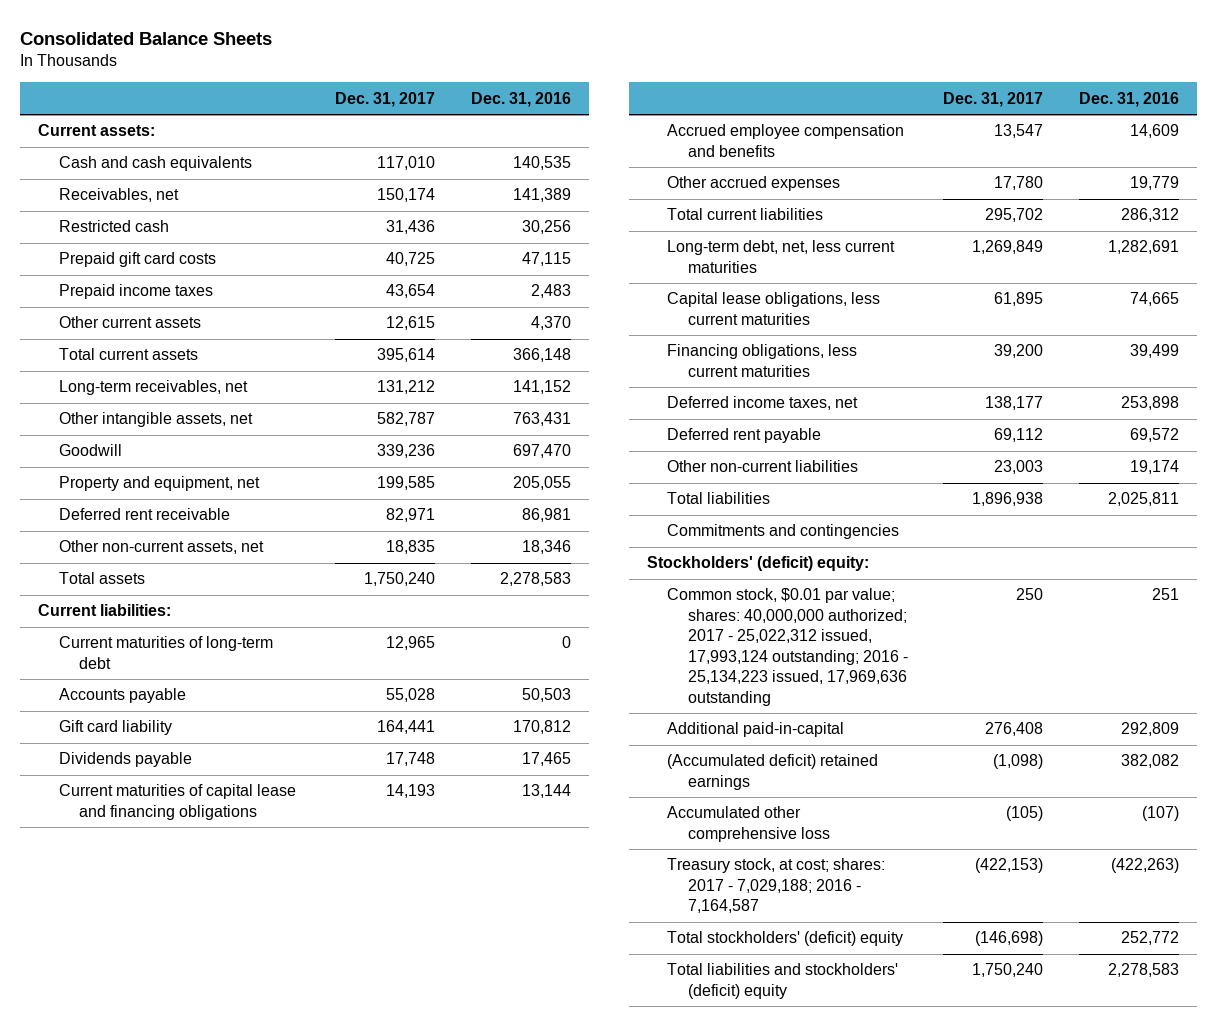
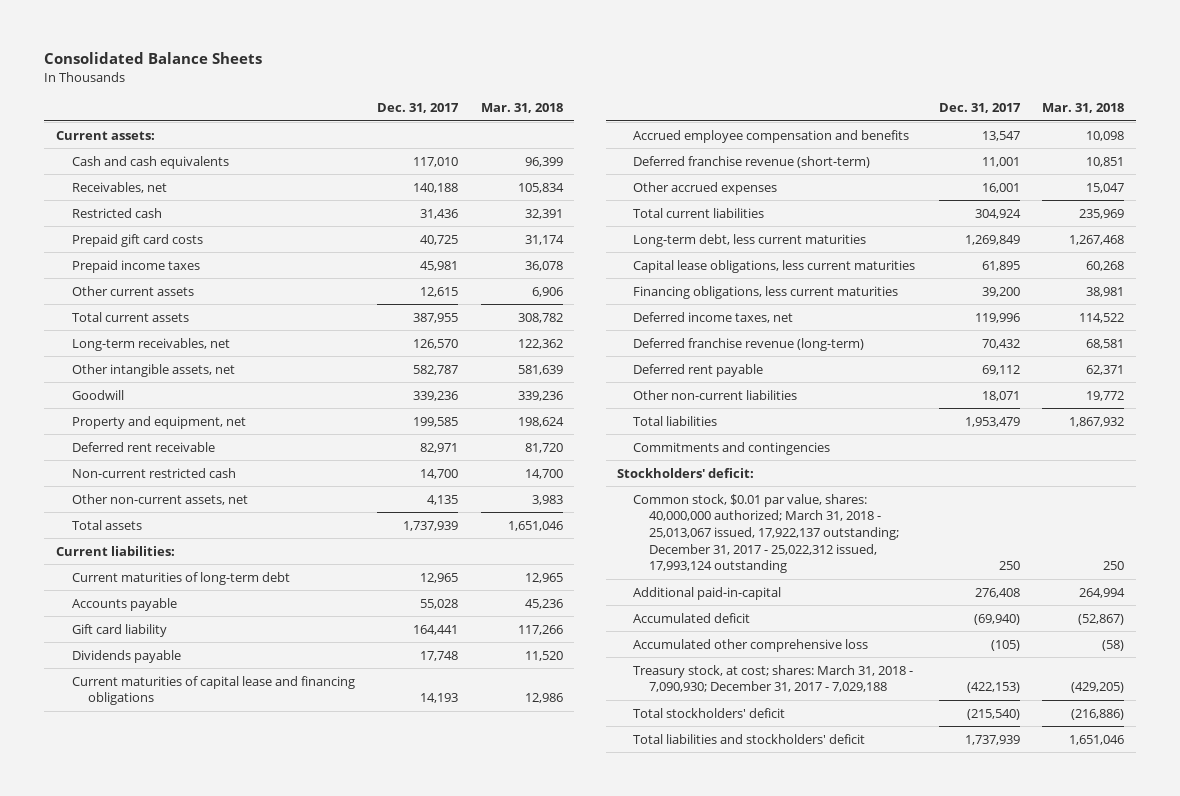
- | Dec. 31, 2017 | Dec. 31, 2016
+ | Dec. 31, 2017 | Mar. 31, 2018
- Receivables, net | 150,174 | 141,389
+ Receivables, net | 140,188 | 105,834
- Prepaid income taxes | 43,654 | 2,483
+ Prepaid income taxes | 45,981 | 36,078
- Total current assets | 395,614 | 366,148
- Long-term receivables, net | 131,212 | 141,152
+ Total current assets | 387,955 | 308,782
+ Long-term receivables, net | 126,570 | 122,362
- Other non-current assets, net | 18,835 | 18,346
- Total assets | 1,750,240 | 2,278,583
+ Non-current restricted cash | 14,700 | 14,700
+ Other non-current assets, net | 4,135 | 3,983
+ Total assets | 1,737,939 | 1,651,046
- Other accrued expenses | 17,780 | 19,779
- Total current liabilities | 295,702 | 286,312
- Long-term debt, net, less current maturities | 1,269,849 | 1,282,691
+ Deferred franchise revenue (short-term) | 11,001 | 10,851
+ Other accrued expenses | 16,001 | 15,047
+ Total current liabilities | 304,924 | 235,969
+ Long-term debt, less current maturities | 1,269,849 | 1,267,468
- Deferred income taxes, net | 138,177 | 253,898
+ Deferred income taxes, net | 119,996 | 114,522
+ Deferred franchise revenue (long-term) | 70,432 | 68,581
- Other non-current liabilities | 23,003 | 19,174
- Total liabilities | 1,896,938 | 2,025,811
+ Other non-current liabilities | 18,071 | 19,772
+ Total liabilities | 1,953,479 | 1,867,932
- Stockholders' (deficit) equity:
- Common stock, $0.01 par value; shares: 40,000,000 authorized; 2017 - 25,022,312 issued, 17,993,124 outstanding; 2016 - 25,134,223 issued, 17,969,636 outstanding | 250 | 251
+ Stockholders' deficit:
+ Common stock, $0.01 par value, shares: 40,000,000 authorized; March 31, 2018 - 25,013,067 issued, 17,922,137 outstanding; December 31, 2017 - 25,022,312 issued, 17,993,124 outstanding | 250 | 250
- (Accumulated deficit) retained earnings | (1,098) | 382,082
+ Accumulated deficit | (69,940) | (52,867)
- Treasury stock, at cost; shares: 2017 - 7,029,188; 2016 - 7,164,587 | (422,153) | (422,263)
- Total stockholders' (deficit) equity | (146,698) | 252,772
- Total liabilities and stockholders' (deficit) equity | 1,750,240 | 2,278,583
+ Treasury stock, at cost; shares: March 31, 2018 - 7,090,930; December 31, 2017 - 7,029,188 | (422,153) | (429,205)
+ Total stockholders' deficit | (215,540) | (216,886)
+ Total liabilities and stockholders' deficit | 1,737,939 | 1,651,046

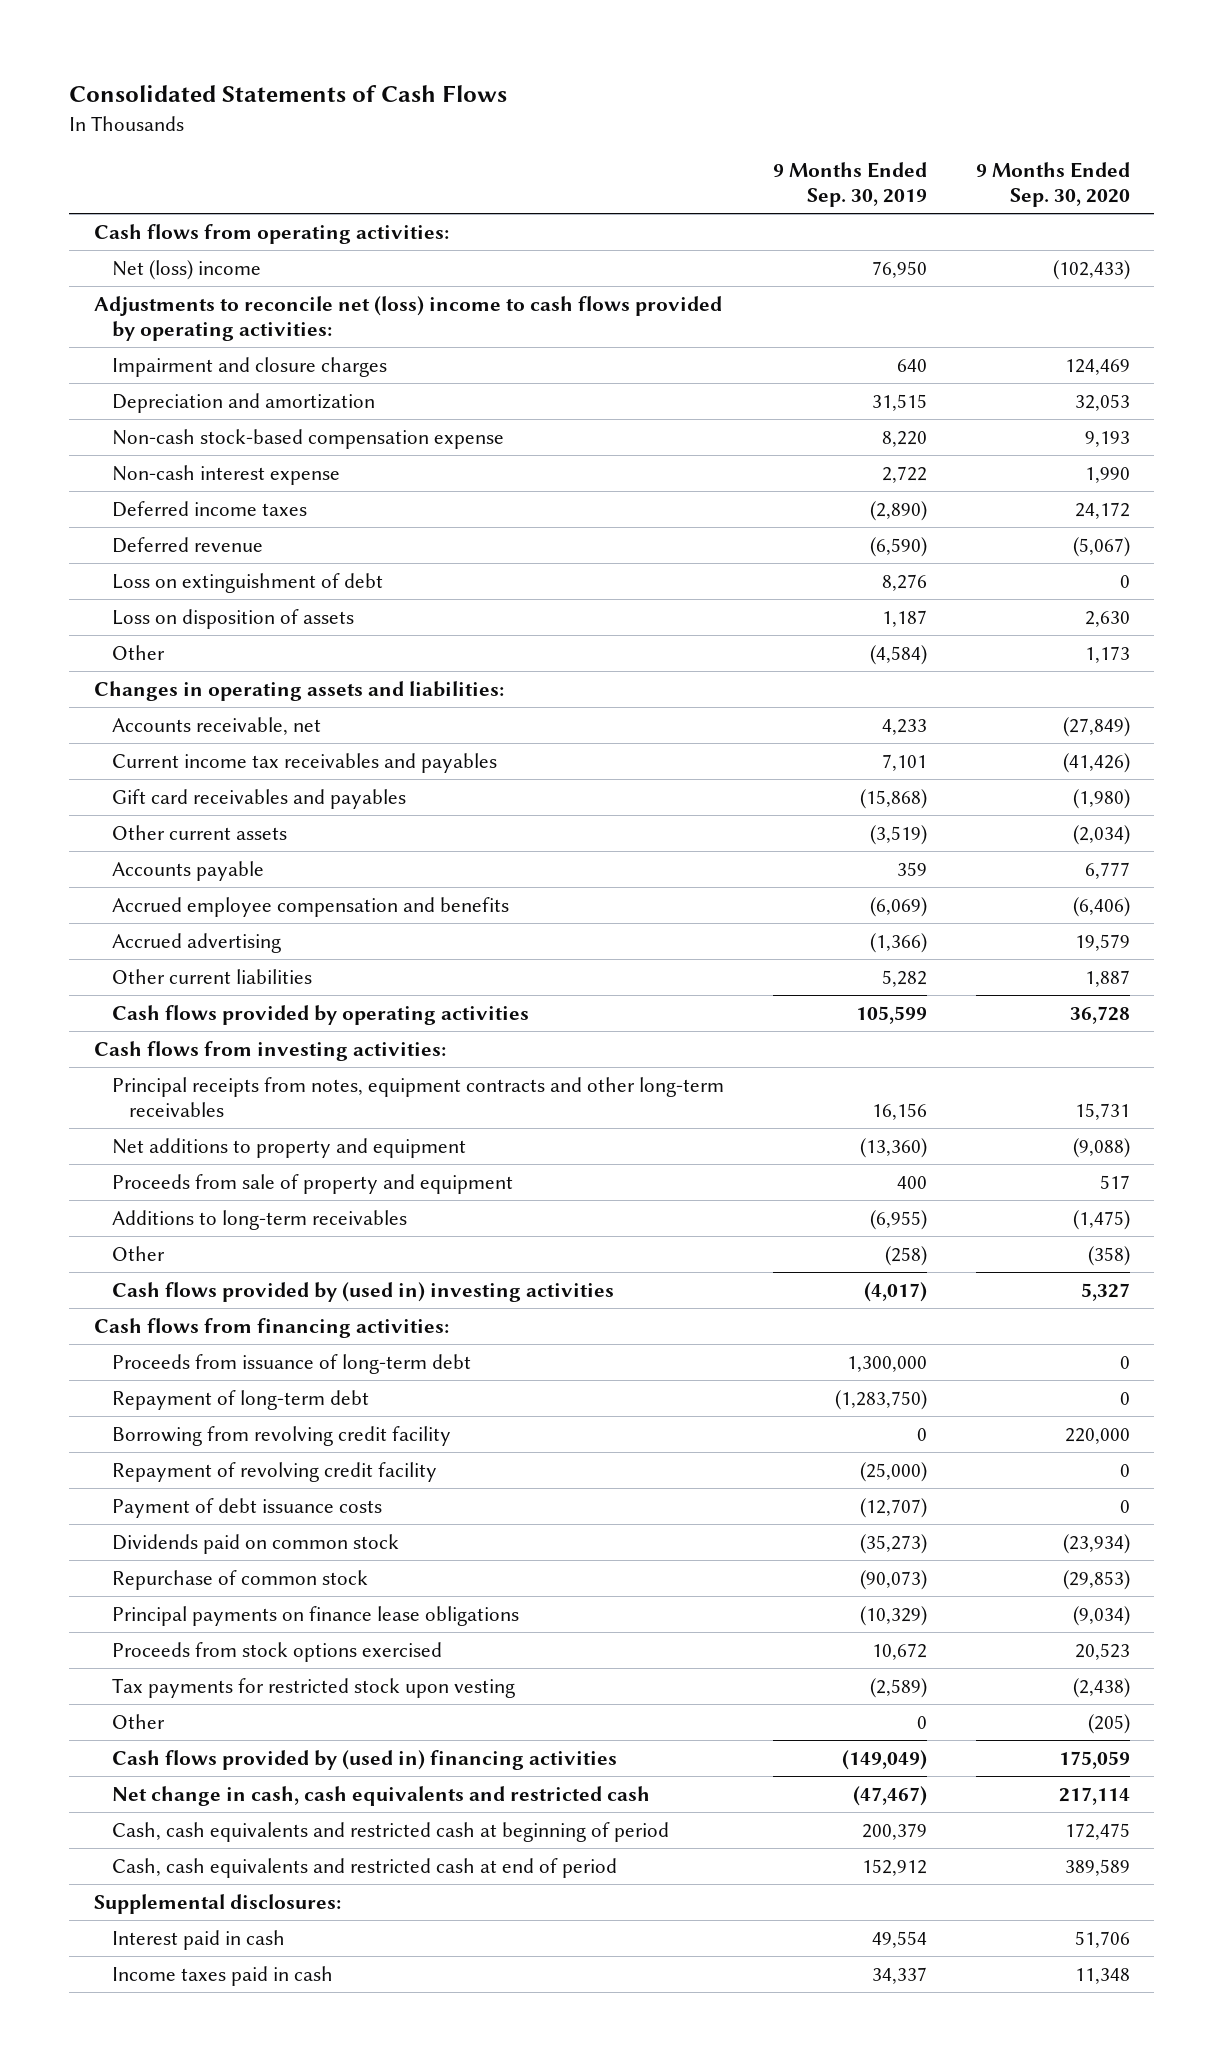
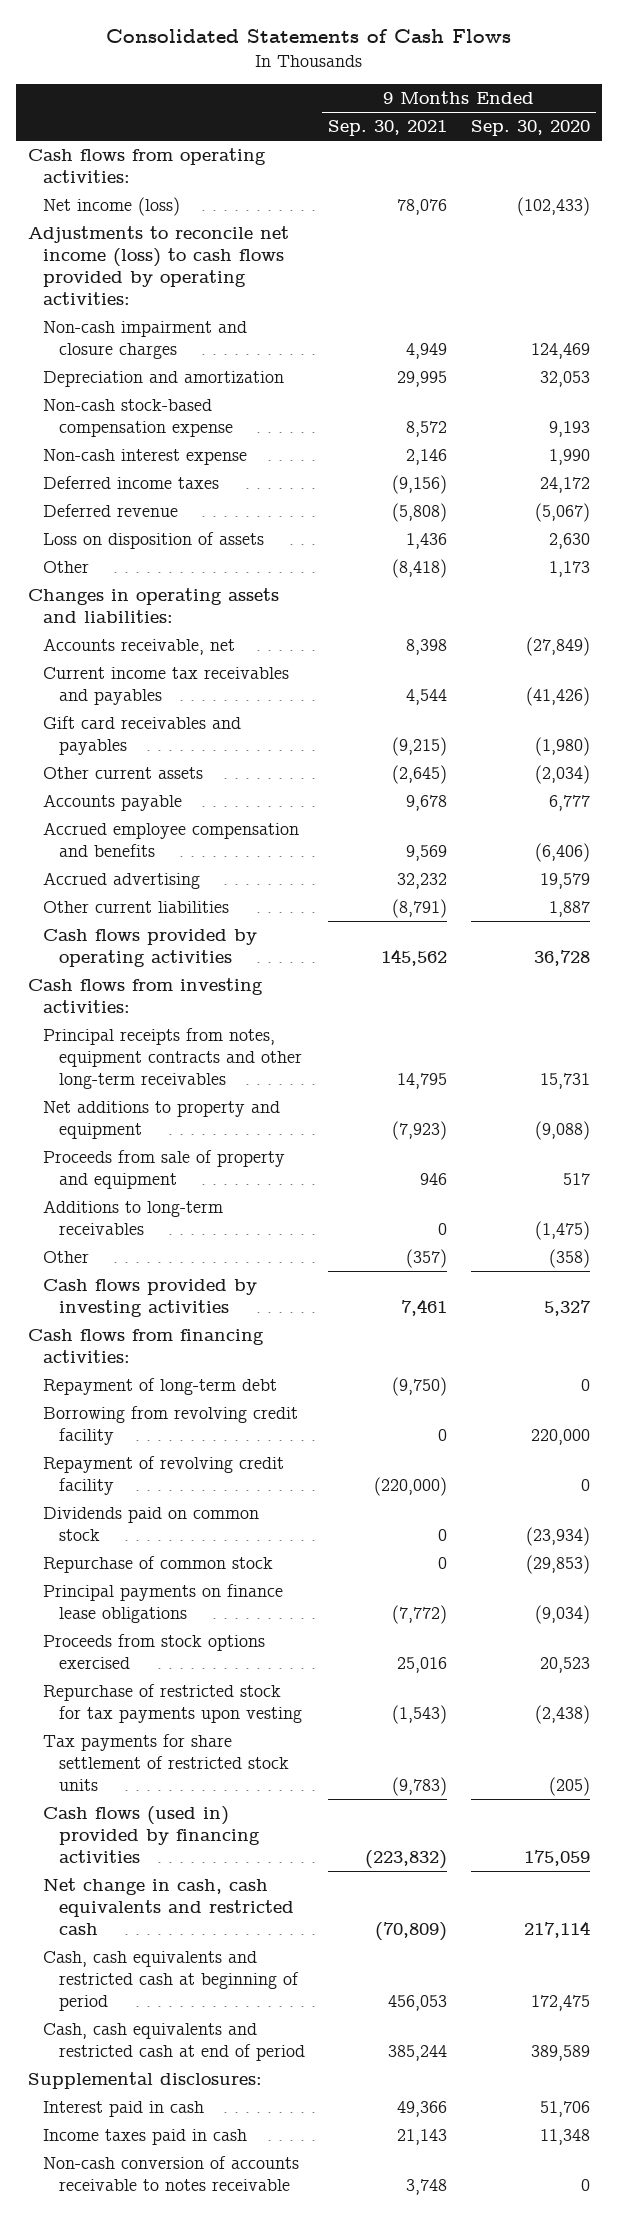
- | 9 Months Ended Sep. 30, 2019 | 9 Months Ended Sep. 30, 2020
+ | 9 Months Ended Sep. 30, 2021 | 9 Months Ended Sep. 30, 2020
- Net (loss) income | 76,950 | (102,433)
- Adjustments to reconcile net (loss) income to cash flows provided by operating activities:
- Impairment and closure charges | 640 | 124,469
+ Net income (loss) | 78,076 | (102,433)
+ Adjustments to reconcile net income (loss) to cash flows provided by operating activities:
+ Non-cash impairment and closure charges | 4,949 | 124,469
- Loss on extinguishment of debt | 8,276 | 0
- Cash flows provided by (used in) investing activities | (4,017) | 5,327
+ Cash flows provided by investing activities | 7,461 | 5,327
- Proceeds from issuance of long-term debt | 1,300,000 | 0
- Payment of debt issuance costs | (12,707) | 0
- Tax payments for restricted stock upon vesting | (2,589) | (2,438)
- Other | 0 | (205)
- Cash flows provided by (used in) financing activities | (149,049) | 175,059
+ Repurchase of restricted stock for tax payments upon vesting | (1,543) | (2,438)
+ Tax payments for share settlement of restricted stock units | (9,783) | (205)
+ Cash flows (used in) provided by financing activities | (223,832) | 175,059
+ Non-cash conversion of accounts receivable to notes receivable | 3,748 | 0

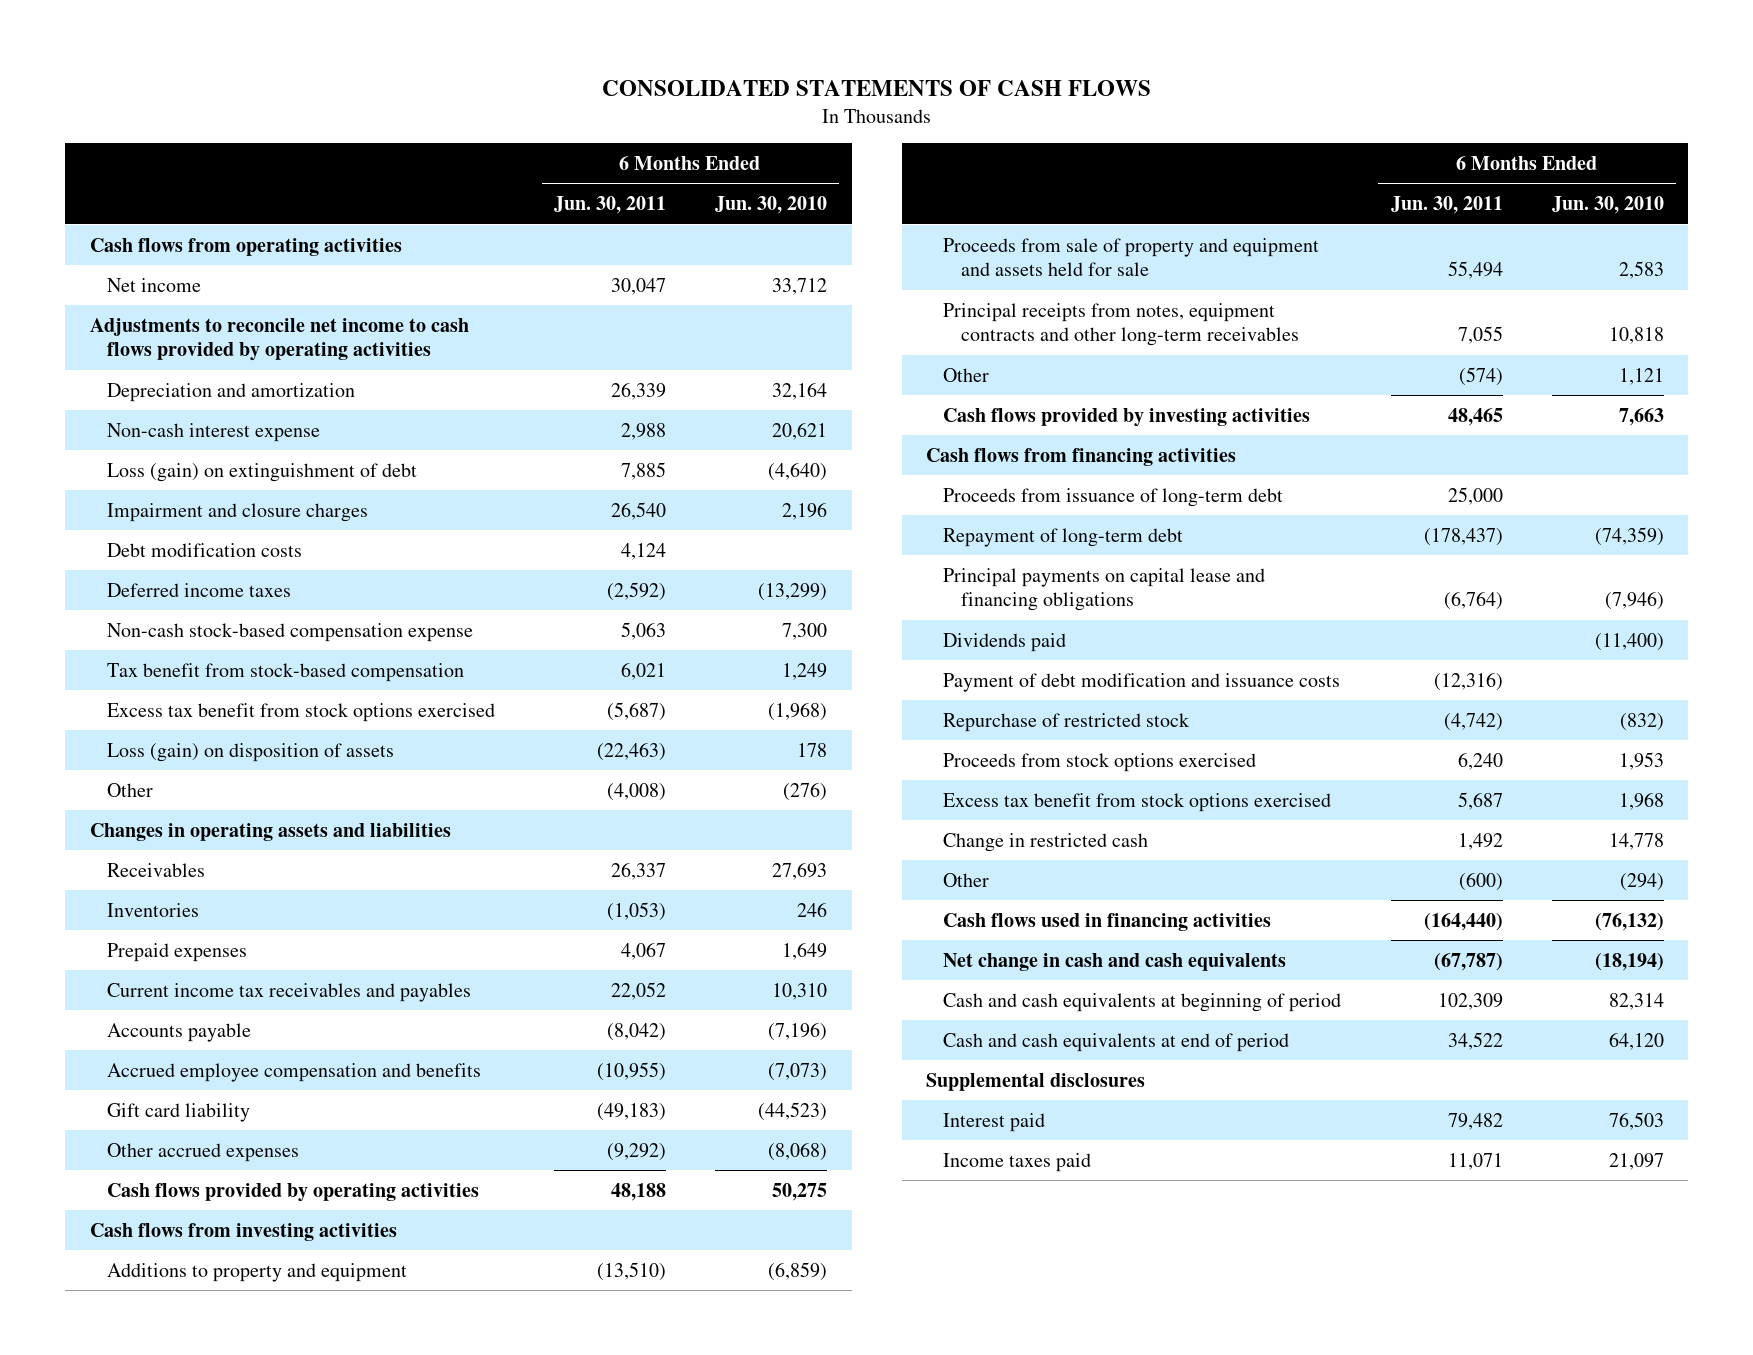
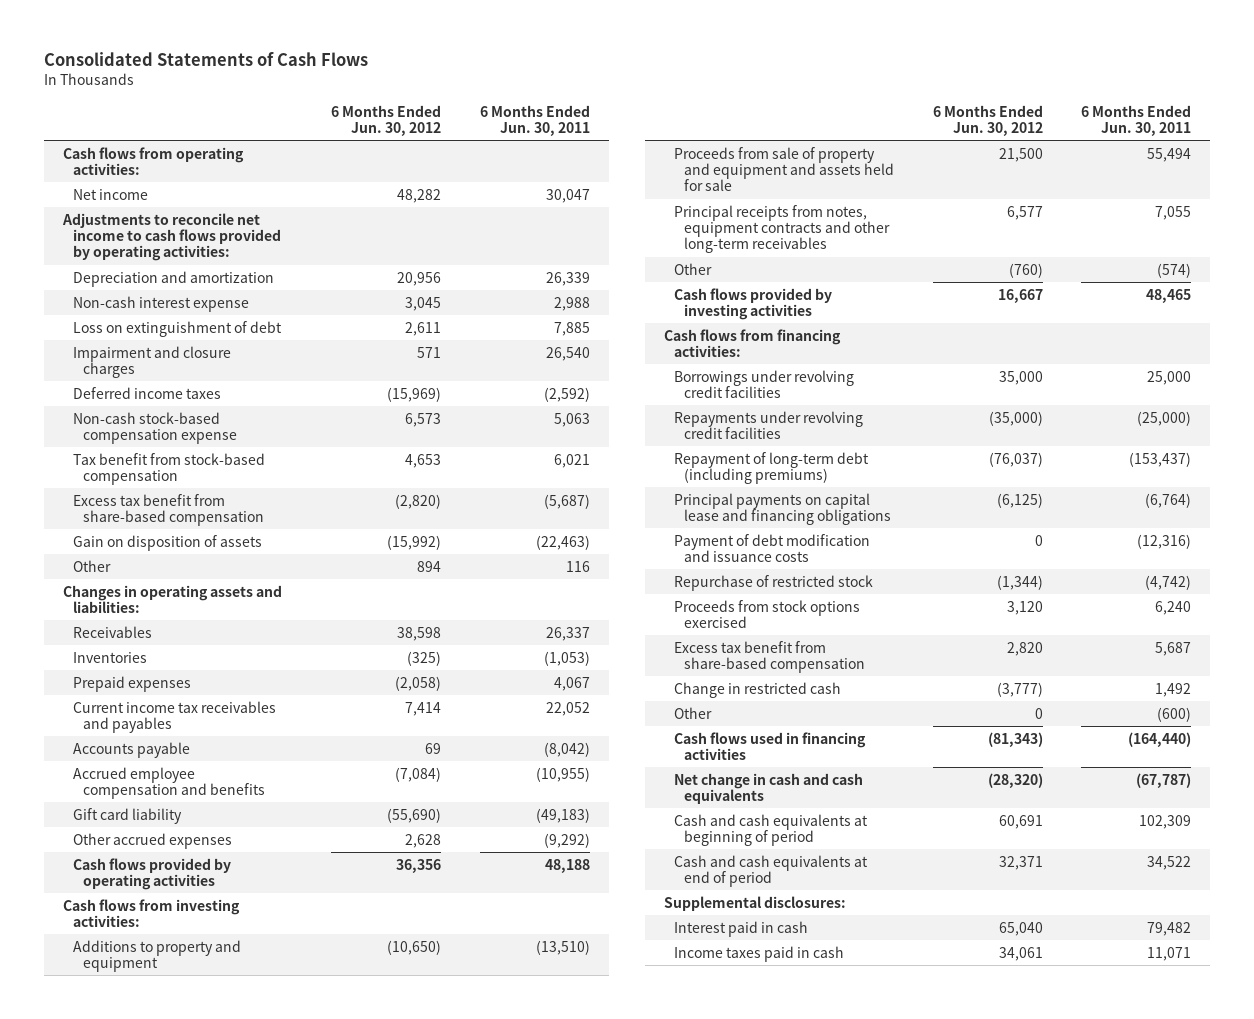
- CONSOLIDATED STATEMENTS OF CASH FLOWS
+ Consolidated Statements of Cash Flows
- | 6 Months Ended Jun. 30, 2011 | 6 Months Ended Jun. 30, 2010
+ | 6 Months Ended Jun. 30, 2012 | 6 Months Ended Jun. 30, 2011
- Cash flows from operating activities
+ Cash flows from operating activities:
- Adjustments to reconcile net income to cash flows provided by operating activities
+ Adjustments to reconcile net income to cash flows provided by operating activities:
- Loss (gain) on extinguishment of debt | 7,885 | (4,640)
+ Loss on extinguishment of debt | 2,611 | 7,885
- Debt modification costs | 4,124 |
- Excess tax benefit from stock options exercised | (5,687) | (1,968)
- Loss (gain) on disposition of assets | (22,463) | 178
- Other | (4,008) | (276)
- Changes in operating assets and liabilities
+ Excess tax benefit from share-based compensation | (2,820) | (5,687)
+ Gain on disposition of assets | (15,992) | (22,463)
+ Other | 894 | 116
+ Changes in operating assets and liabilities:
- Cash flows from investing activities
+ Cash flows from investing activities:
- Cash flows from financing activities
- Proceeds from issuance of long-term debt | 25,000 |
- Repayment of long-term debt | (178,437) | (74,359)
+ Cash flows from financing activities:
+ Borrowings under revolving credit facilities | 35,000 | 25,000
+ Repayments under revolving credit facilities | (35,000) | (25,000)
+ Repayment of long-term debt (including premiums) | (76,037) | (153,437)
- Dividends paid | | (11,400)
- Excess tax benefit from stock options exercised | 5,687 | 1,968
+ Excess tax benefit from share-based compensation | 2,820 | 5,687
- Supplemental disclosures
- Interest paid | 79,482 | 76,503
- Income taxes paid | 11,071 | 21,097
+ Supplemental disclosures:
+ Interest paid in cash | 65,040 | 79,482
+ Income taxes paid in cash | 34,061 | 11,071

